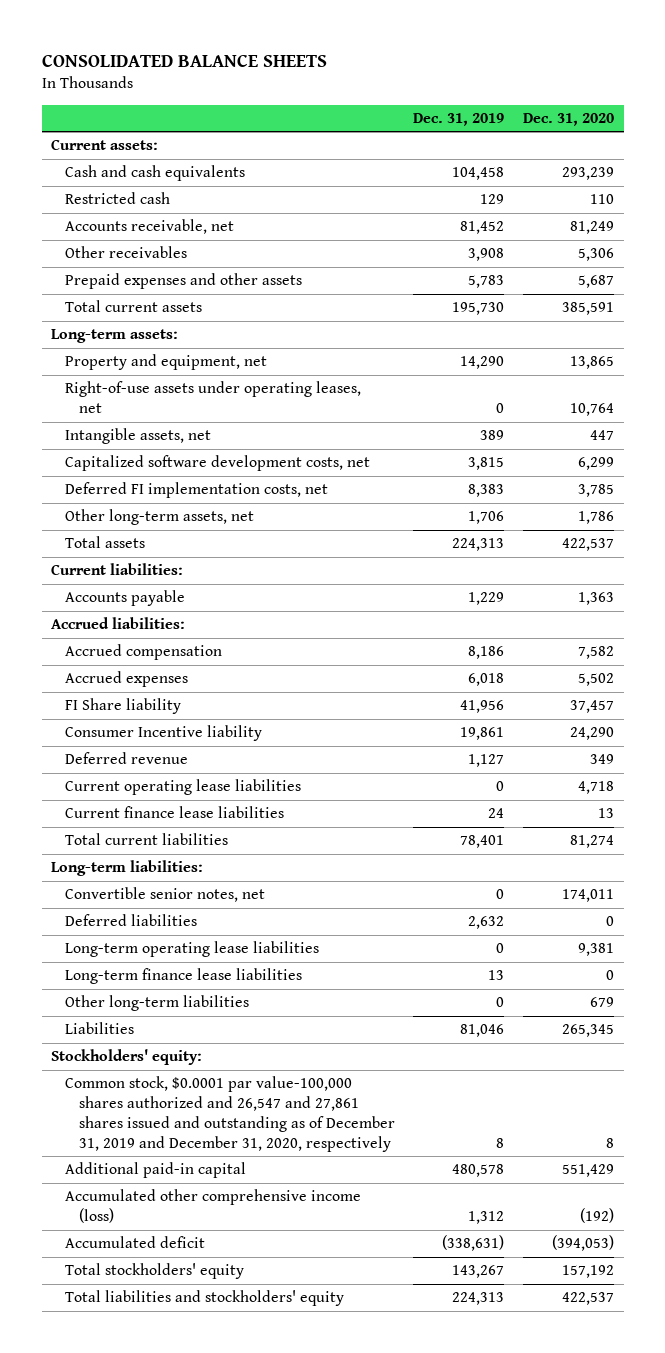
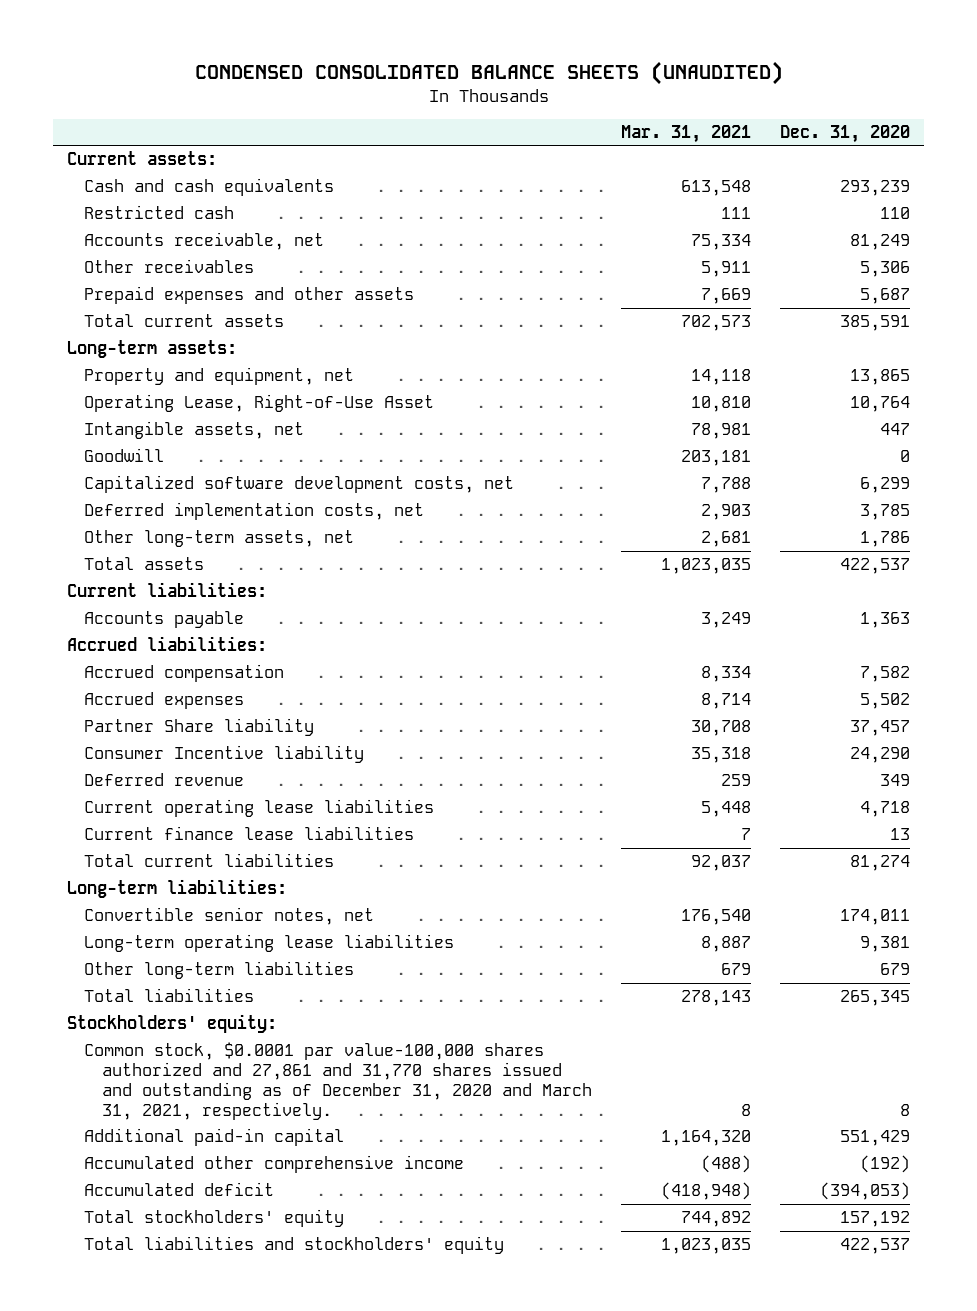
- CONSOLIDATED BALANCE SHEETS
+ CONDENSED CONSOLIDATED BALANCE SHEETS (UNAUDITED)
- | Dec. 31, 2019 | Dec. 31, 2020
+ | Mar. 31, 2021 | Dec. 31, 2020
- Right-of-use assets under operating leases, net | 0 | 10,764
+ Operating Lease, Right-of-Use Asset | 10,810 | 10,764
+ Goodwill | 203,181 | 0
- Deferred FI implementation costs, net | 8,383 | 3,785
+ Deferred implementation costs, net | 2,903 | 3,785
- FI Share liability | 41,956 | 37,457
+ Partner Share liability | 30,708 | 37,457
- Deferred liabilities | 2,632 | 0
- Long-term finance lease liabilities | 13 | 0
- Liabilities | 81,046 | 265,345
+ Total liabilities | 278,143 | 265,345
- Common stock, $0.0001 par value-100,000 shares authorized and 26,547 and 27,861 shares issued and outstanding as of December 31, 2019 and December 31, 2020, respectively | 8 | 8
+ Common stock, $0.0001 par value-100,000 shares authorized and 27,861 and 31,770 shares issued and outstanding as of December 31, 2020 and March 31, 2021, respectively. | 8 | 8
- Accumulated other comprehensive income (loss) | 1,312 | (192)
+ Accumulated other comprehensive income | (488) | (192)

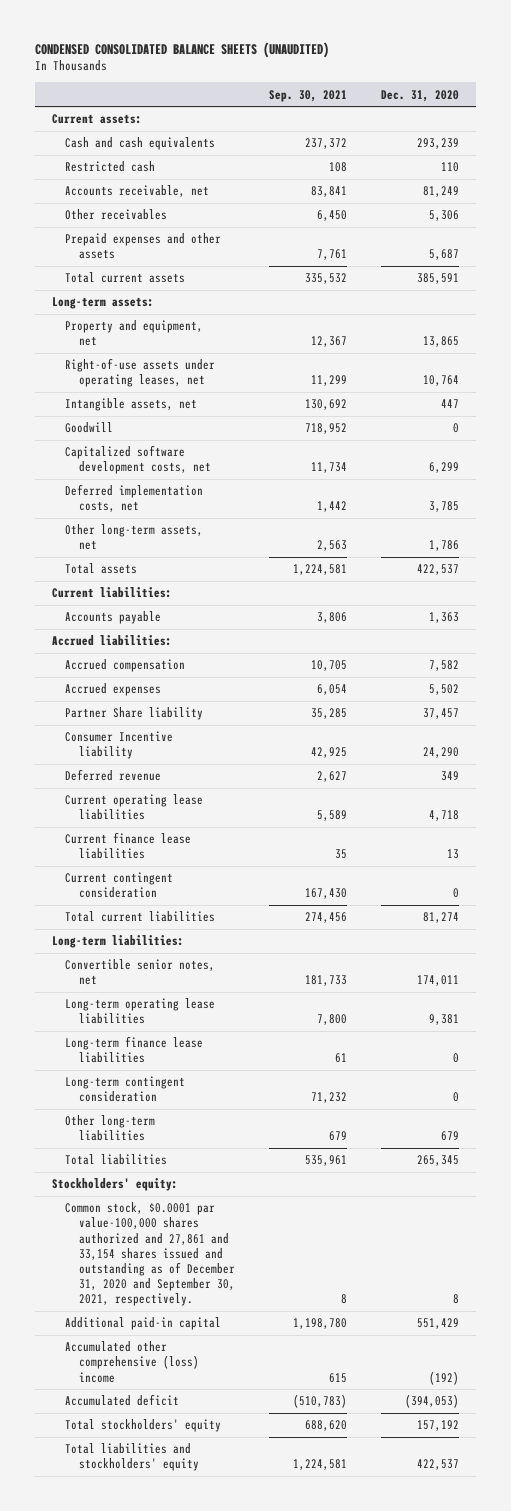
- | Mar. 31, 2021 | Dec. 31, 2020
+ | Sep. 30, 2021 | Dec. 31, 2020
- Operating Lease, Right-of-Use Asset | 10,810 | 10,764
+ Right-of-use assets under operating leases, net | 11,299 | 10,764
+ Current contingent consideration | 167,430 | 0
+ Long-term finance lease liabilities | 61 | 0
+ Long-term contingent consideration | 71,232 | 0
- Common stock, $0.0001 par value-100,000 shares authorized and 27,861 and 31,770 shares issued and outstanding as of December 31, 2020 and March 31, 2021, respectively. | 8 | 8
+ Common stock, $0.0001 par value-100,000 shares authorized and 27,861 and 33,154 shares issued and outstanding as of December 31, 2020 and September 30, 2021, respectively. | 8 | 8
- Accumulated other comprehensive income | (488) | (192)
+ Accumulated other comprehensive (loss) income | 615 | (192)

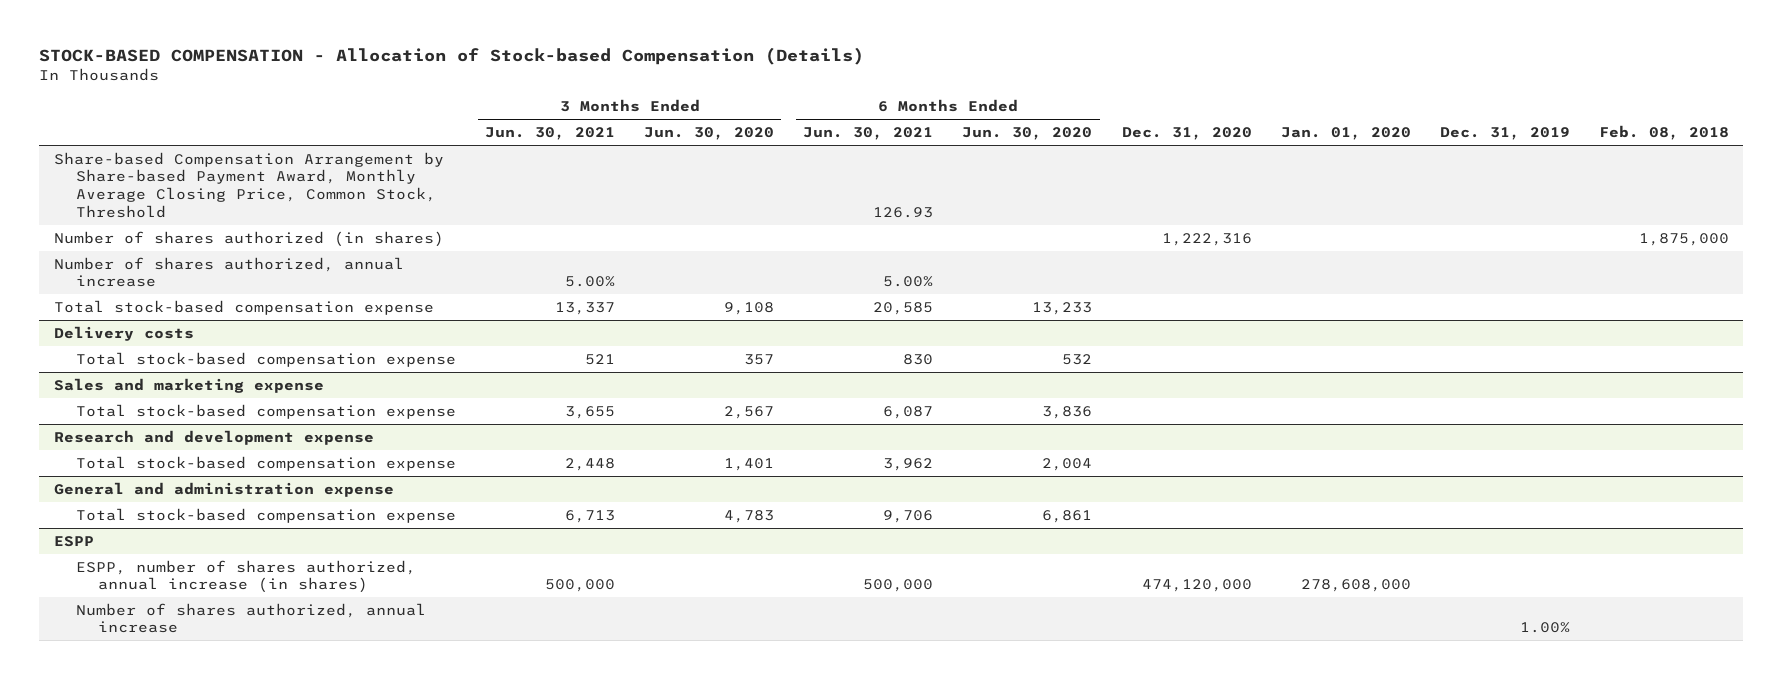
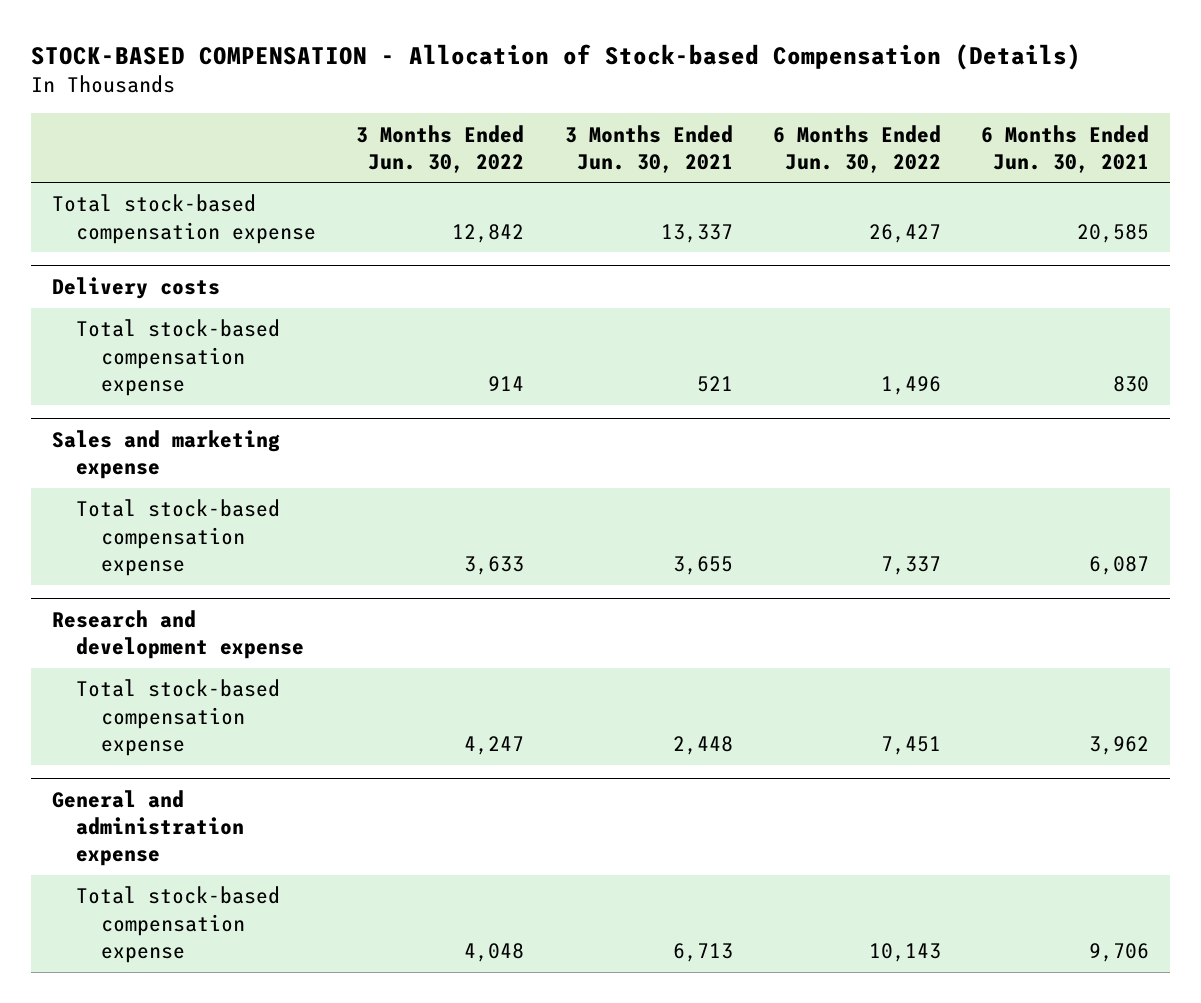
- | 3 Months Ended Jun. 30, 2021 | 3 Months Ended Jun. 30, 2020 | 6 Months Ended Jun. 30, 2021 | 6 Months Ended Jun. 30, 2020 | Dec. 31, 2020 | Jan. 01, 2020 | Dec. 31, 2019 | Feb. 08, 2018
+ | 3 Months Ended Jun. 30, 2022 | 3 Months Ended Jun. 30, 2021 | 6 Months Ended Jun. 30, 2022 | 6 Months Ended Jun. 30, 2021
- Share-based Compensation Arrangement by Share-based Payment Award, Monthly Average Closing Price, Common Stock, Threshold | | | 126.93 | | | | |
- Number of shares authorized (in shares) | | | | | 1,222,316 | | | 1,875,000
- Number of shares authorized, annual increase | 5.00% | | 5.00% | | | | |
- ESPP
- ESPP, number of shares authorized, annual increase (in shares) | 500,000 | | 500,000 | | 474,120,000 | 278,608,000 | |
- Number of shares authorized, annual increase | | | | | | | 1.00% |

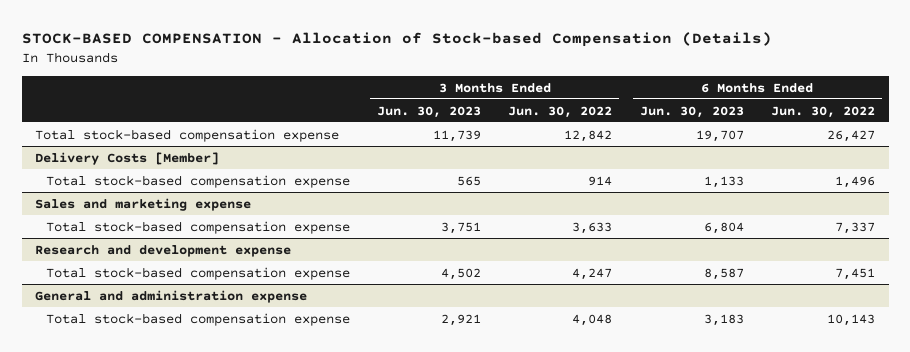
- | 3 Months Ended Jun. 30, 2022 | 3 Months Ended Jun. 30, 2021 | 6 Months Ended Jun. 30, 2022 | 6 Months Ended Jun. 30, 2021
+ | 3 Months Ended Jun. 30, 2023 | 3 Months Ended Jun. 30, 2022 | 6 Months Ended Jun. 30, 2023 | 6 Months Ended Jun. 30, 2022
- Delivery costs
+ Delivery Costs [Member]

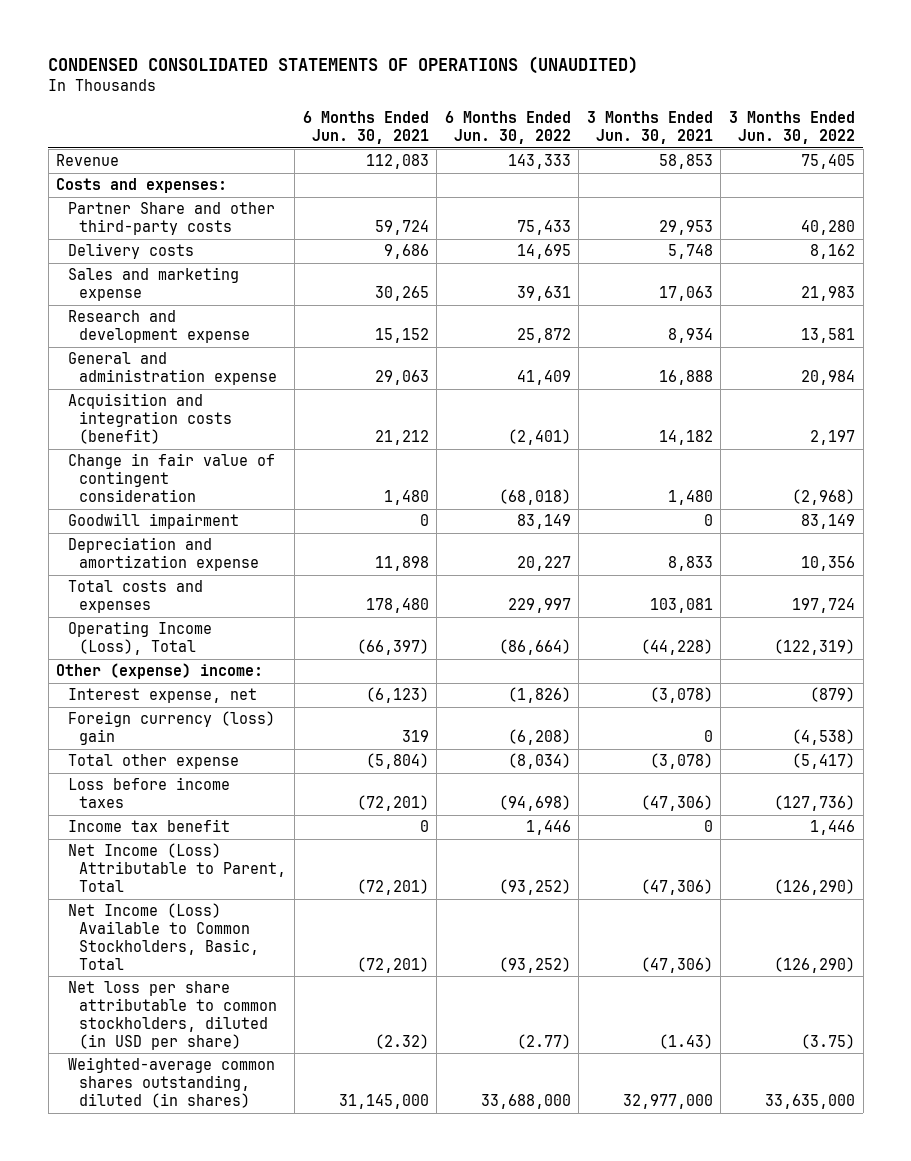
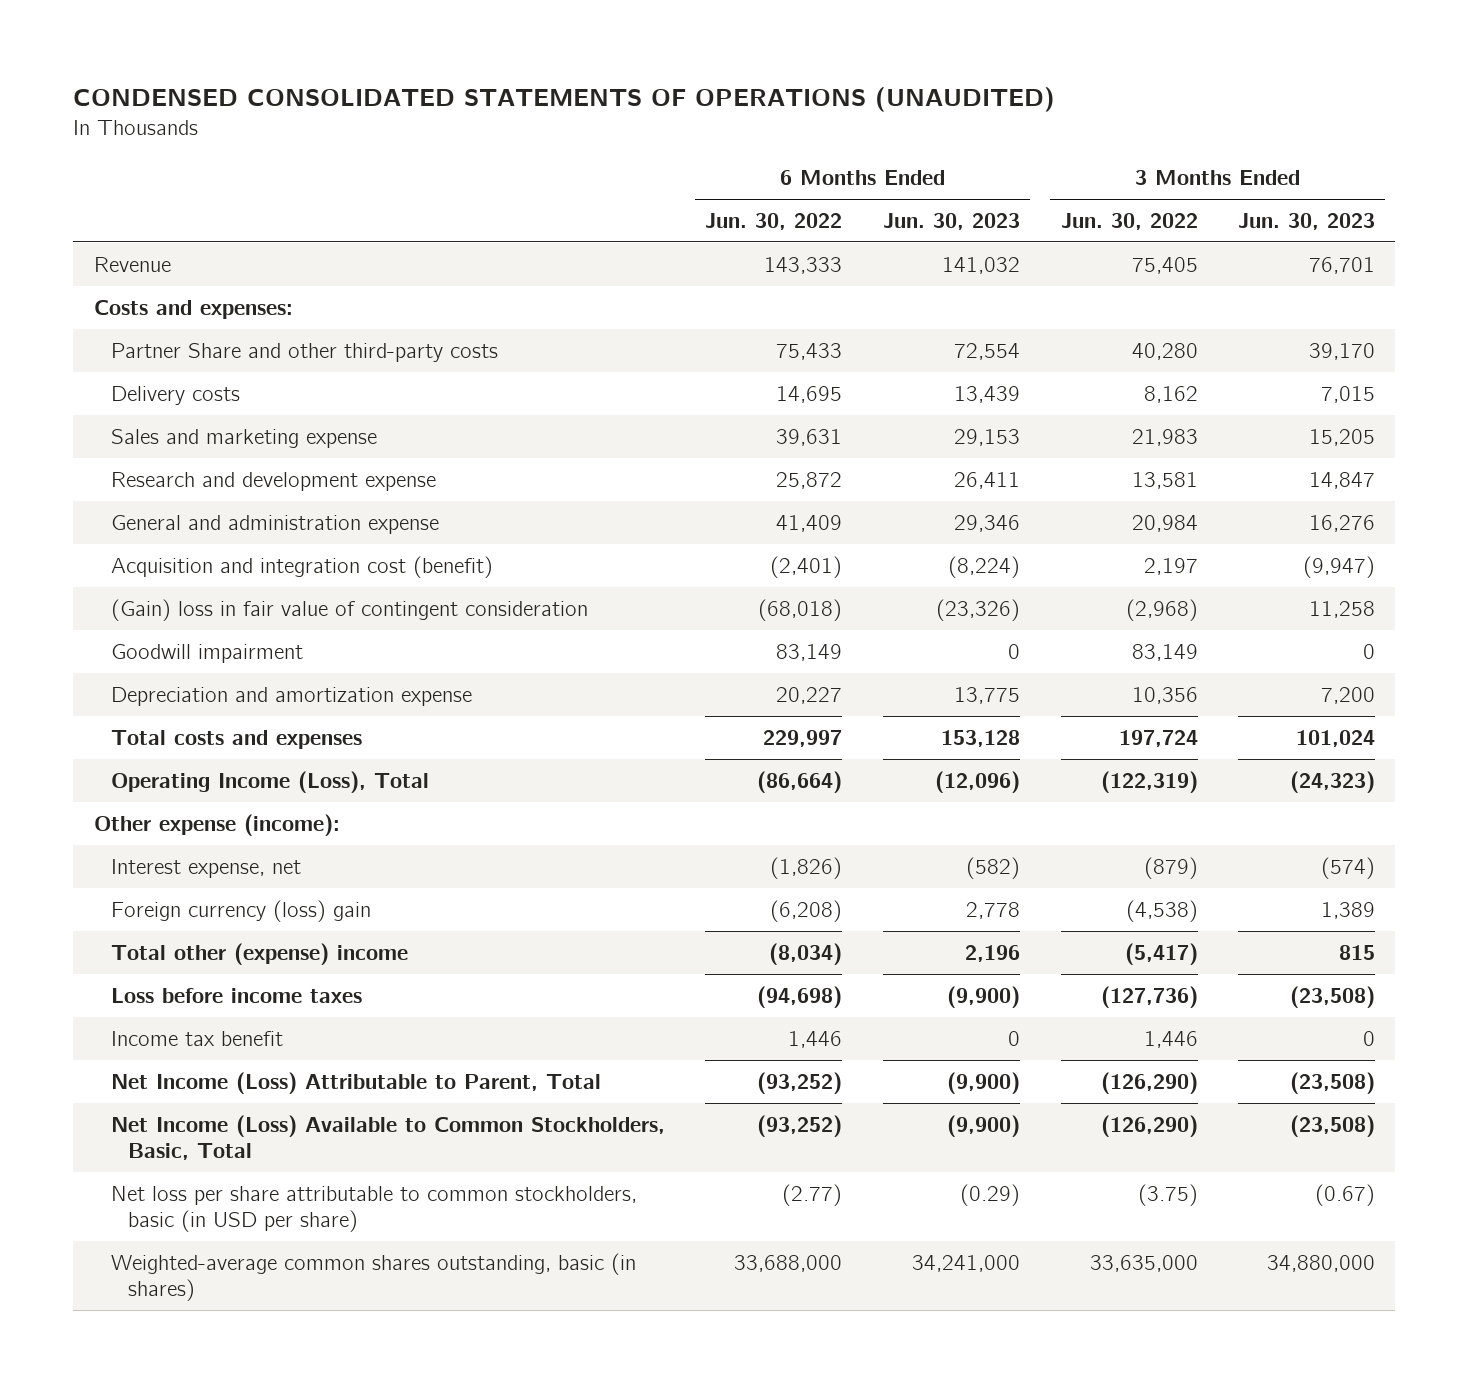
- | 6 Months Ended Jun. 30, 2021 | 6 Months Ended Jun. 30, 2022 | 3 Months Ended Jun. 30, 2021 | 3 Months Ended Jun. 30, 2022
+ | 6 Months Ended Jun. 30, 2022 | 6 Months Ended Jun. 30, 2023 | 3 Months Ended Jun. 30, 2022 | 3 Months Ended Jun. 30, 2023
- Acquisition and integration costs (benefit) | 21,212 | (2,401) | 14,182 | 2,197
- Change in fair value of contingent consideration | 1,480 | (68,018) | 1,480 | (2,968)
+ Acquisition and integration cost (benefit) | (2,401) | (8,224) | 2,197 | (9,947)
+ (Gain) loss in fair value of contingent consideration | (68,018) | (23,326) | (2,968) | 11,258
- Other (expense) income:
+ Other expense (income):
- Total other expense | (5,804) | (8,034) | (3,078) | (5,417)
+ Total other (expense) income | (8,034) | 2,196 | (5,417) | 815
- Net loss per share attributable to common stockholders, diluted (in USD per share) | (2.32) | (2.77) | (1.43) | (3.75)
- Weighted-average common shares outstanding, diluted (in shares) | 31,145,000 | 33,688,000 | 32,977,000 | 33,635,000
+ Net loss per share attributable to common stockholders, basic (in USD per share) | (2.77) | (0.29) | (3.75) | (0.67)
+ Weighted-average common shares outstanding, basic (in shares) | 33,688,000 | 34,241,000 | 33,635,000 | 34,880,000

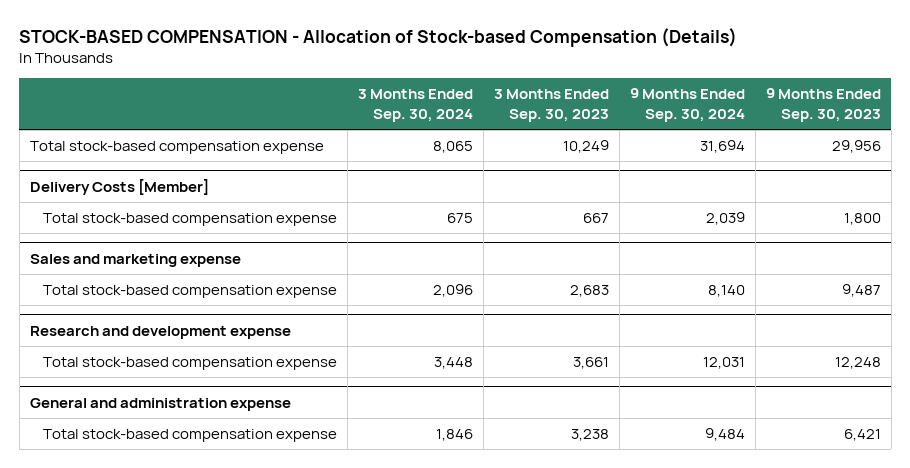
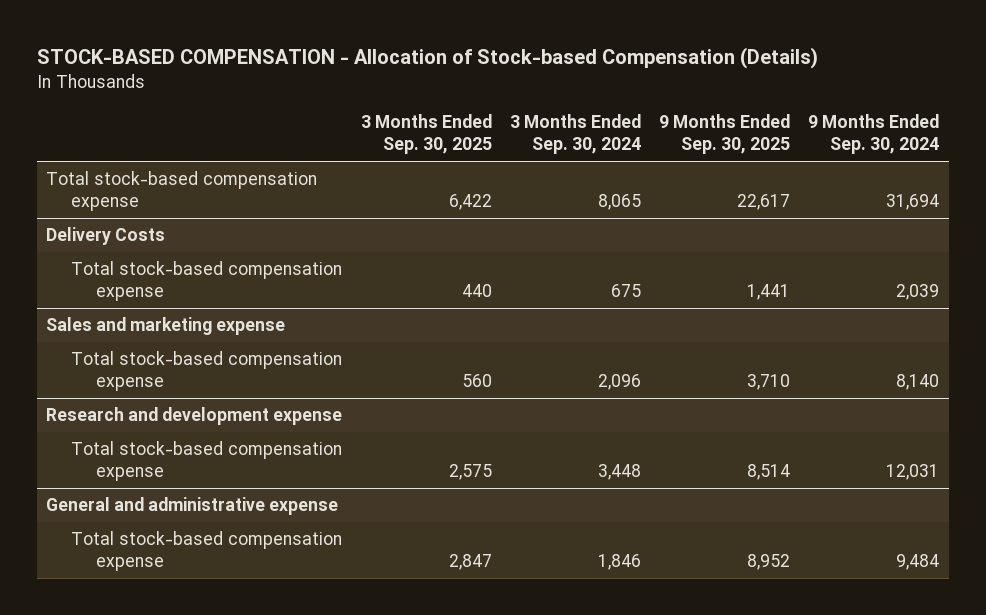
- | 3 Months Ended Sep. 30, 2024 | 3 Months Ended Sep. 30, 2023 | 9 Months Ended Sep. 30, 2024 | 9 Months Ended Sep. 30, 2023
+ | 3 Months Ended Sep. 30, 2025 | 3 Months Ended Sep. 30, 2024 | 9 Months Ended Sep. 30, 2025 | 9 Months Ended Sep. 30, 2024
- Delivery Costs [Member]
+ Delivery Costs
- General and administration expense
+ General and administrative expense

